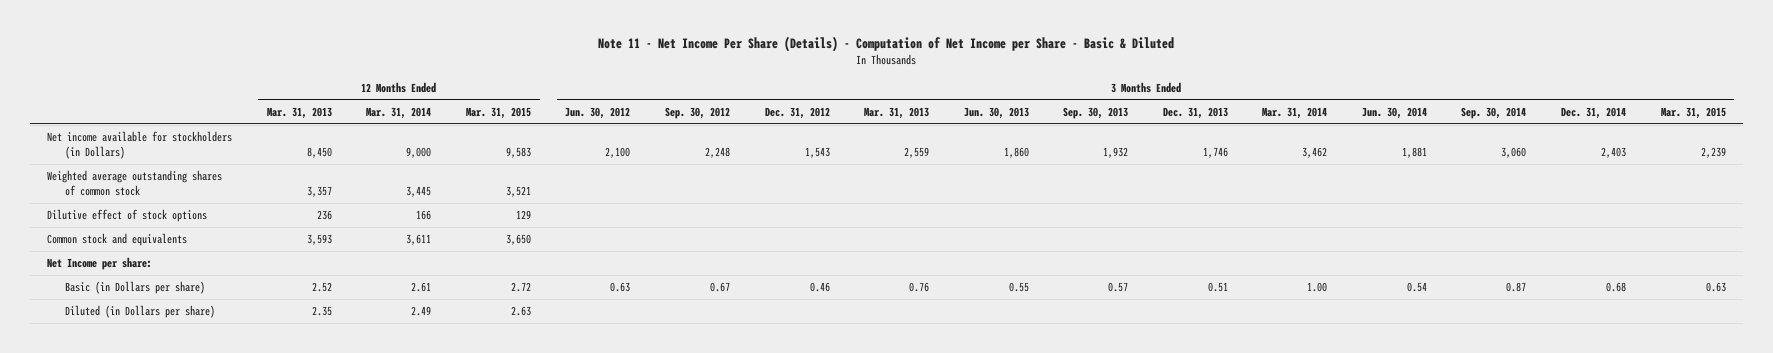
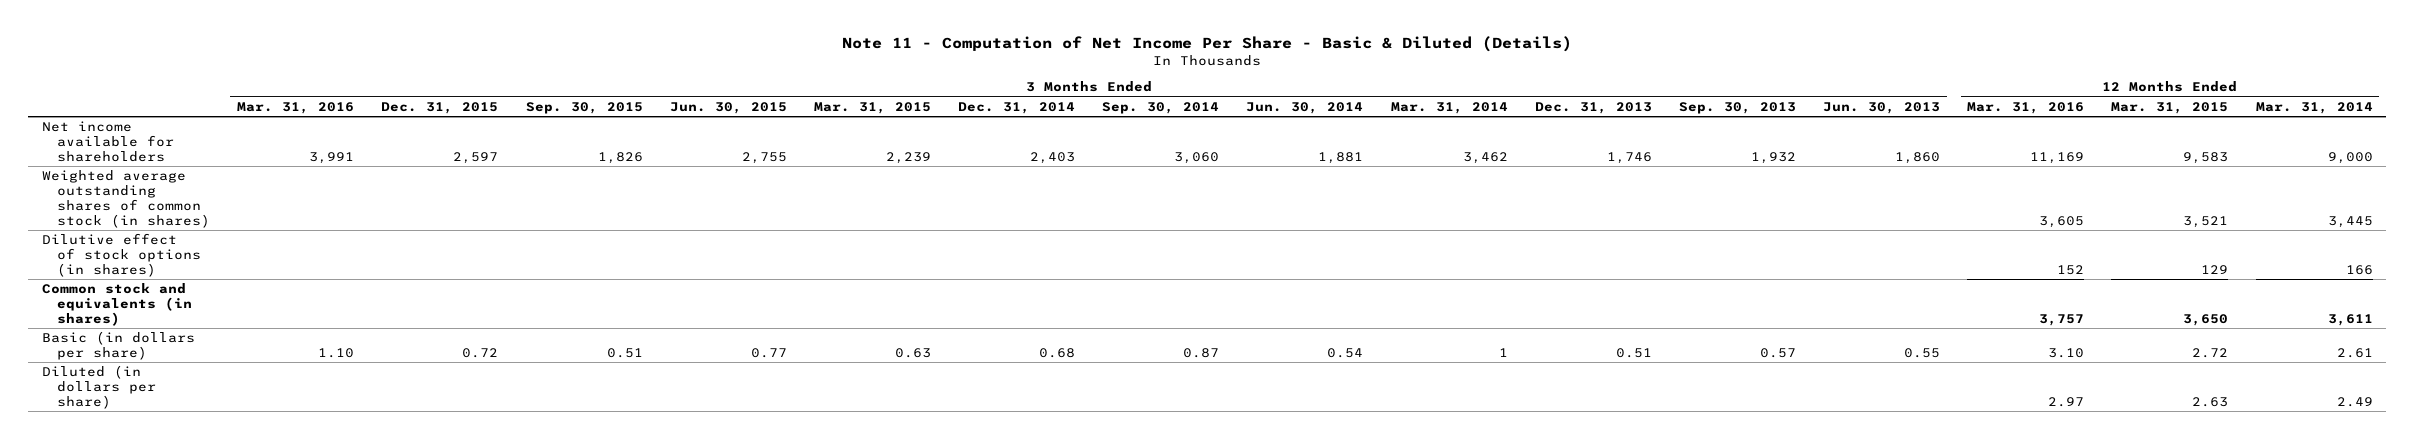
- Note 11 - Net Income Per Share (Details) - Computation of Net Income per Share - Basic & Diluted
+ Note 11 - Computation of Net Income Per Share - Basic & Diluted (Details)
- | 12 Months Ended Mar. 31, 2013 | 12 Months Ended Mar. 31, 2014 | 12 Months Ended Mar. 31, 2015 | 3 Months Ended Jun. 30, 2012 | 3 Months Ended Sep. 30, 2012 | 3 Months Ended Dec. 31, 2012 | 3 Months Ended Mar. 31, 2013 | 3 Months Ended Jun. 30, 2013 | 3 Months Ended Sep. 30, 2013 | 3 Months Ended Dec. 31, 2013 | 3 Months Ended Mar. 31, 2014 | 3 Months Ended Jun. 30, 2014 | 3 Months Ended Sep. 30, 2014 | 3 Months Ended Dec. 31, 2014 | 3 Months Ended Mar. 31, 2015
+ | 3 Months Ended Mar. 31, 2016 | 3 Months Ended Dec. 31, 2015 | 3 Months Ended Sep. 30, 2015 | 3 Months Ended Jun. 30, 2015 | 3 Months Ended Mar. 31, 2015 | 3 Months Ended Dec. 31, 2014 | 3 Months Ended Sep. 30, 2014 | 3 Months Ended Jun. 30, 2014 | 3 Months Ended Mar. 31, 2014 | 3 Months Ended Dec. 31, 2013 | 3 Months Ended Sep. 30, 2013 | 3 Months Ended Jun. 30, 2013 | 12 Months Ended Mar. 31, 2016 | 12 Months Ended Mar. 31, 2015 | 12 Months Ended Mar. 31, 2014
- Net income available for stockholders (in Dollars) | 8,450 | 9,000 | 9,583 | 2,100 | 2,248 | 1,543 | 2,559 | 1,860 | 1,932 | 1,746 | 3,462 | 1,881 | 3,060 | 2,403 | 2,239
- Weighted average outstanding shares of common stock | 3,357 | 3,445 | 3,521 | | | | | | | | | | | |
- Dilutive effect of stock options | 236 | 166 | 129 | | | | | | | | | | | |
- Common stock and equivalents | 3,593 | 3,611 | 3,650 | | | | | | | | | | | |
- Net Income per share:
- Basic (in Dollars per share) | 2.52 | 2.61 | 2.72 | 0.63 | 0.67 | 0.46 | 0.76 | 0.55 | 0.57 | 0.51 | 1.00 | 0.54 | 0.87 | 0.68 | 0.63
- Diluted (in Dollars per share) | 2.35 | 2.49 | 2.63 | | | | | | | | | | | |
+ Net income available for shareholders | 3,991 | 2,597 | 1,826 | 2,755 | 2,239 | 2,403 | 3,060 | 1,881 | 3,462 | 1,746 | 1,932 | 1,860 | 11,169 | 9,583 | 9,000
+ Weighted average outstanding shares of common stock (in shares) | | | | | | | | | | | | | 3,605 | 3,521 | 3,445
+ Dilutive effect of stock options (in shares) | | | | | | | | | | | | | 152 | 129 | 166
+ Common stock and equivalents (in shares) | | | | | | | | | | | | | 3,757 | 3,650 | 3,611
+ Basic (in dollars per share) | 1.10 | 0.72 | 0.51 | 0.77 | 0.63 | 0.68 | 0.87 | 0.54 | 1 | 0.51 | 0.57 | 0.55 | 3.10 | 2.72 | 2.61
+ Diluted (in dollars per share) | | | | | | | | | | | | | 2.97 | 2.63 | 2.49

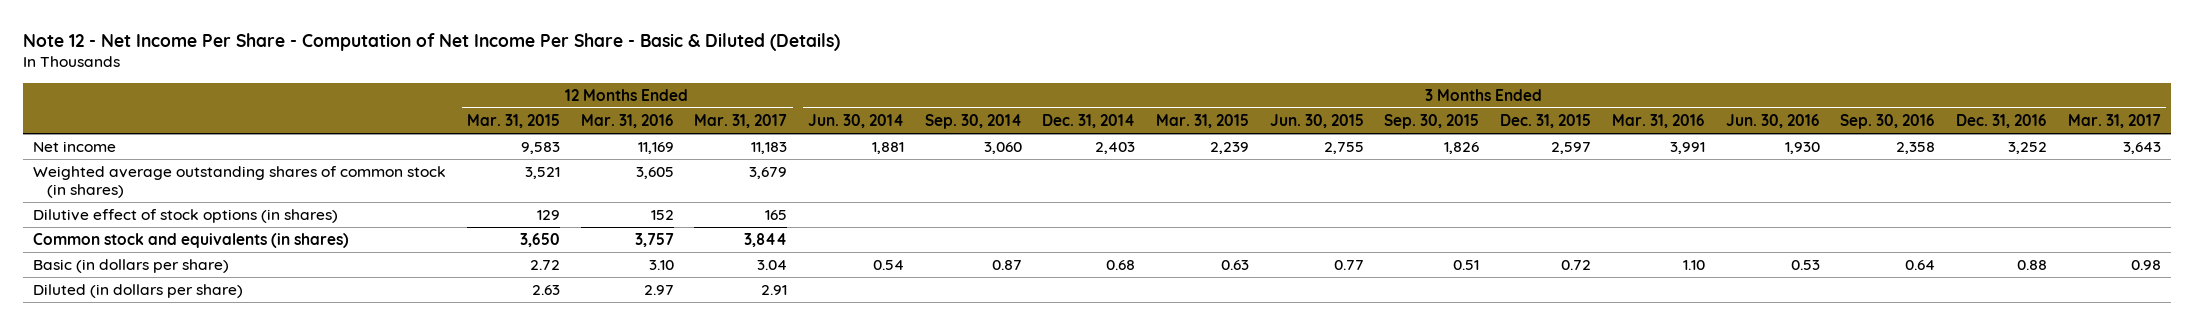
- Note 11 - Computation of Net Income Per Share - Basic & Diluted (Details)
+ Note 12 - Net Income Per Share - Computation of Net Income Per Share - Basic & Diluted (Details)
- | 3 Months Ended Mar. 31, 2016 | 3 Months Ended Dec. 31, 2015 | 3 Months Ended Sep. 30, 2015 | 3 Months Ended Jun. 30, 2015 | 3 Months Ended Mar. 31, 2015 | 3 Months Ended Dec. 31, 2014 | 3 Months Ended Sep. 30, 2014 | 3 Months Ended Jun. 30, 2014 | 3 Months Ended Mar. 31, 2014 | 3 Months Ended Dec. 31, 2013 | 3 Months Ended Sep. 30, 2013 | 3 Months Ended Jun. 30, 2013 | 12 Months Ended Mar. 31, 2016 | 12 Months Ended Mar. 31, 2015 | 12 Months Ended Mar. 31, 2014
+ | 12 Months Ended Mar. 31, 2015 | 12 Months Ended Mar. 31, 2016 | 12 Months Ended Mar. 31, 2017 | 3 Months Ended Jun. 30, 2014 | 3 Months Ended Sep. 30, 2014 | 3 Months Ended Dec. 31, 2014 | 3 Months Ended Mar. 31, 2015 | 3 Months Ended Jun. 30, 2015 | 3 Months Ended Sep. 30, 2015 | 3 Months Ended Dec. 31, 2015 | 3 Months Ended Mar. 31, 2016 | 3 Months Ended Jun. 30, 2016 | 3 Months Ended Sep. 30, 2016 | 3 Months Ended Dec. 31, 2016 | 3 Months Ended Mar. 31, 2017
- Net income available for shareholders | 3,991 | 2,597 | 1,826 | 2,755 | 2,239 | 2,403 | 3,060 | 1,881 | 3,462 | 1,746 | 1,932 | 1,860 | 11,169 | 9,583 | 9,000
+ Net income | 9,583 | 11,169 | 11,183 | 1,881 | 3,060 | 2,403 | 2,239 | 2,755 | 1,826 | 2,597 | 3,991 | 1,930 | 2,358 | 3,252 | 3,643

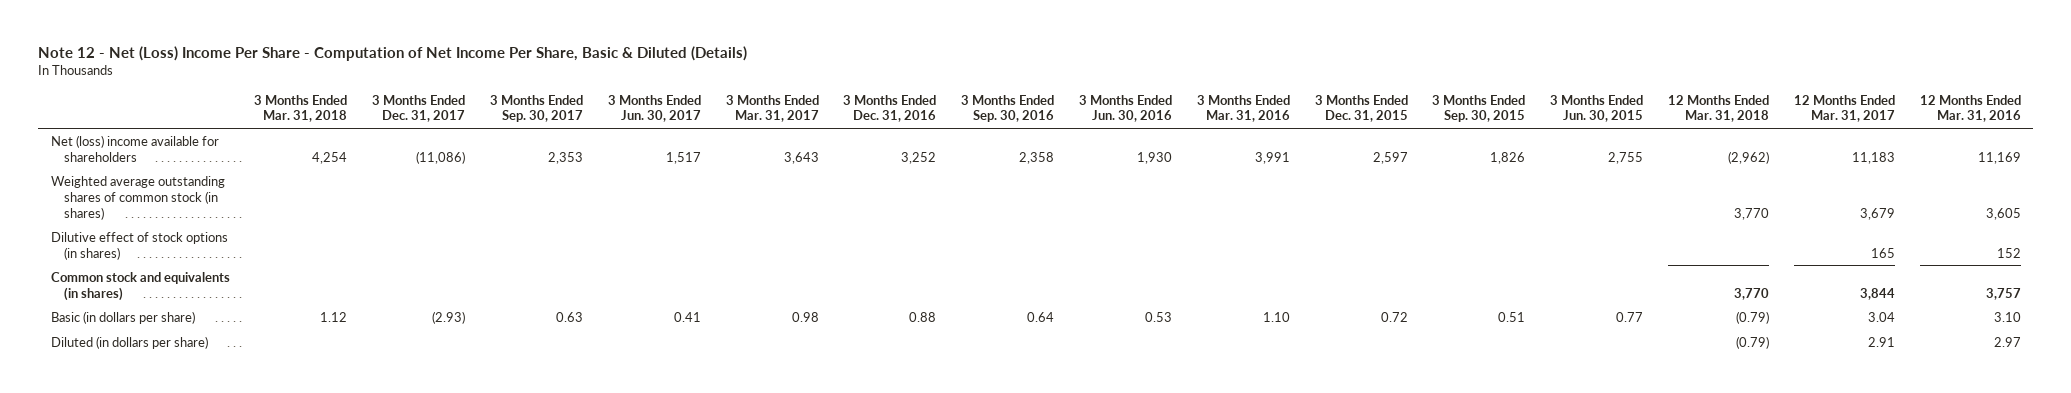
- Note 12 - Net Income Per Share - Computation of Net Income Per Share - Basic & Diluted (Details)
+ Note 12 - Net (Loss) Income Per Share - Computation of Net Income Per Share, Basic & Diluted (Details)
- | 12 Months Ended Mar. 31, 2015 | 12 Months Ended Mar. 31, 2016 | 12 Months Ended Mar. 31, 2017 | 3 Months Ended Jun. 30, 2014 | 3 Months Ended Sep. 30, 2014 | 3 Months Ended Dec. 31, 2014 | 3 Months Ended Mar. 31, 2015 | 3 Months Ended Jun. 30, 2015 | 3 Months Ended Sep. 30, 2015 | 3 Months Ended Dec. 31, 2015 | 3 Months Ended Mar. 31, 2016 | 3 Months Ended Jun. 30, 2016 | 3 Months Ended Sep. 30, 2016 | 3 Months Ended Dec. 31, 2016 | 3 Months Ended Mar. 31, 2017
+ | 3 Months Ended Mar. 31, 2018 | 3 Months Ended Dec. 31, 2017 | 3 Months Ended Sep. 30, 2017 | 3 Months Ended Jun. 30, 2017 | 3 Months Ended Mar. 31, 2017 | 3 Months Ended Dec. 31, 2016 | 3 Months Ended Sep. 30, 2016 | 3 Months Ended Jun. 30, 2016 | 3 Months Ended Mar. 31, 2016 | 3 Months Ended Dec. 31, 2015 | 3 Months Ended Sep. 30, 2015 | 3 Months Ended Jun. 30, 2015 | 12 Months Ended Mar. 31, 2018 | 12 Months Ended Mar. 31, 2017 | 12 Months Ended Mar. 31, 2016
- Net income | 9,583 | 11,169 | 11,183 | 1,881 | 3,060 | 2,403 | 2,239 | 2,755 | 1,826 | 2,597 | 3,991 | 1,930 | 2,358 | 3,252 | 3,643
+ Net (loss) income available for shareholders | 4,254 | (11,086) | 2,353 | 1,517 | 3,643 | 3,252 | 2,358 | 1,930 | 3,991 | 2,597 | 1,826 | 2,755 | (2,962) | 11,183 | 11,169

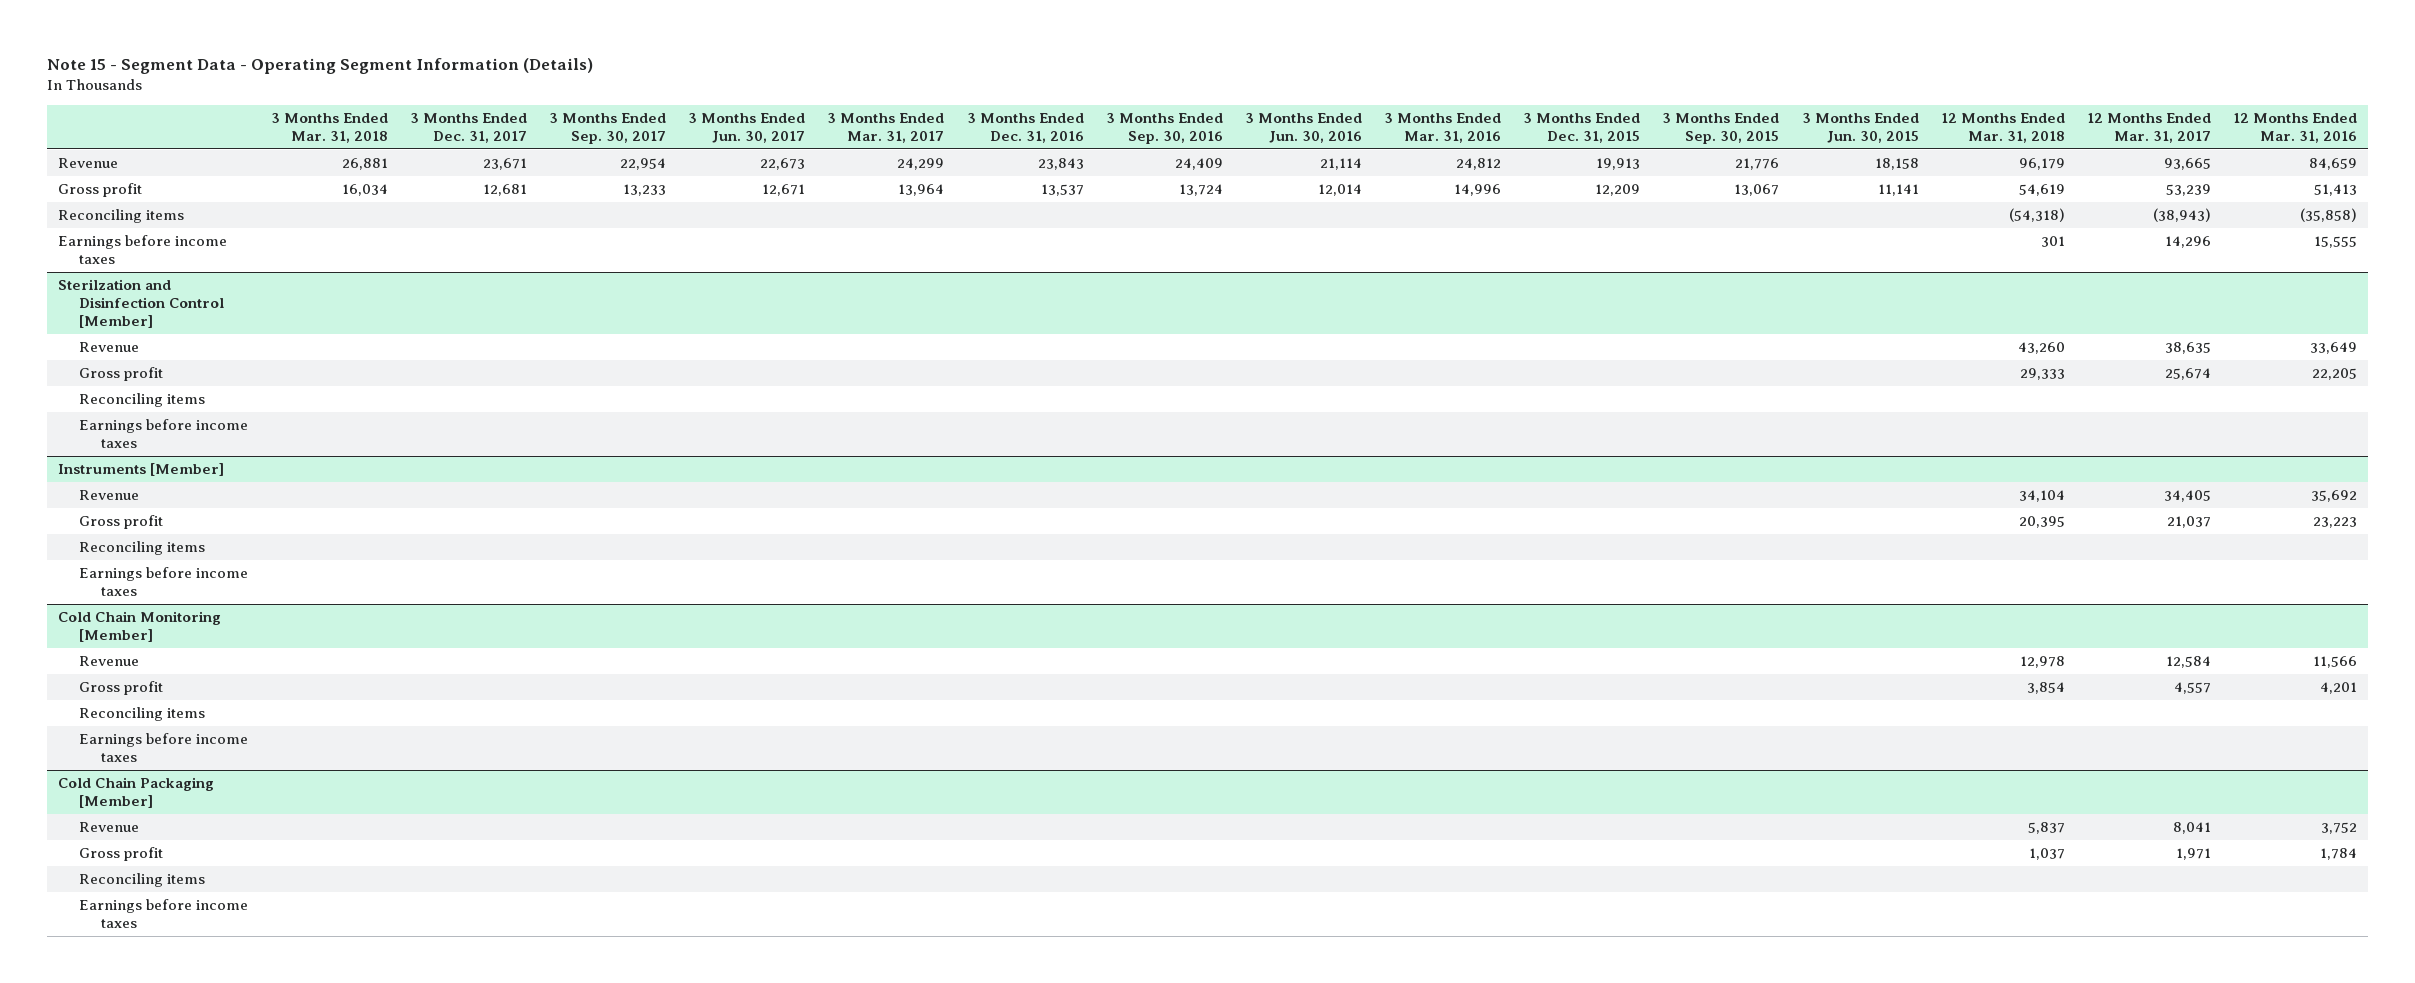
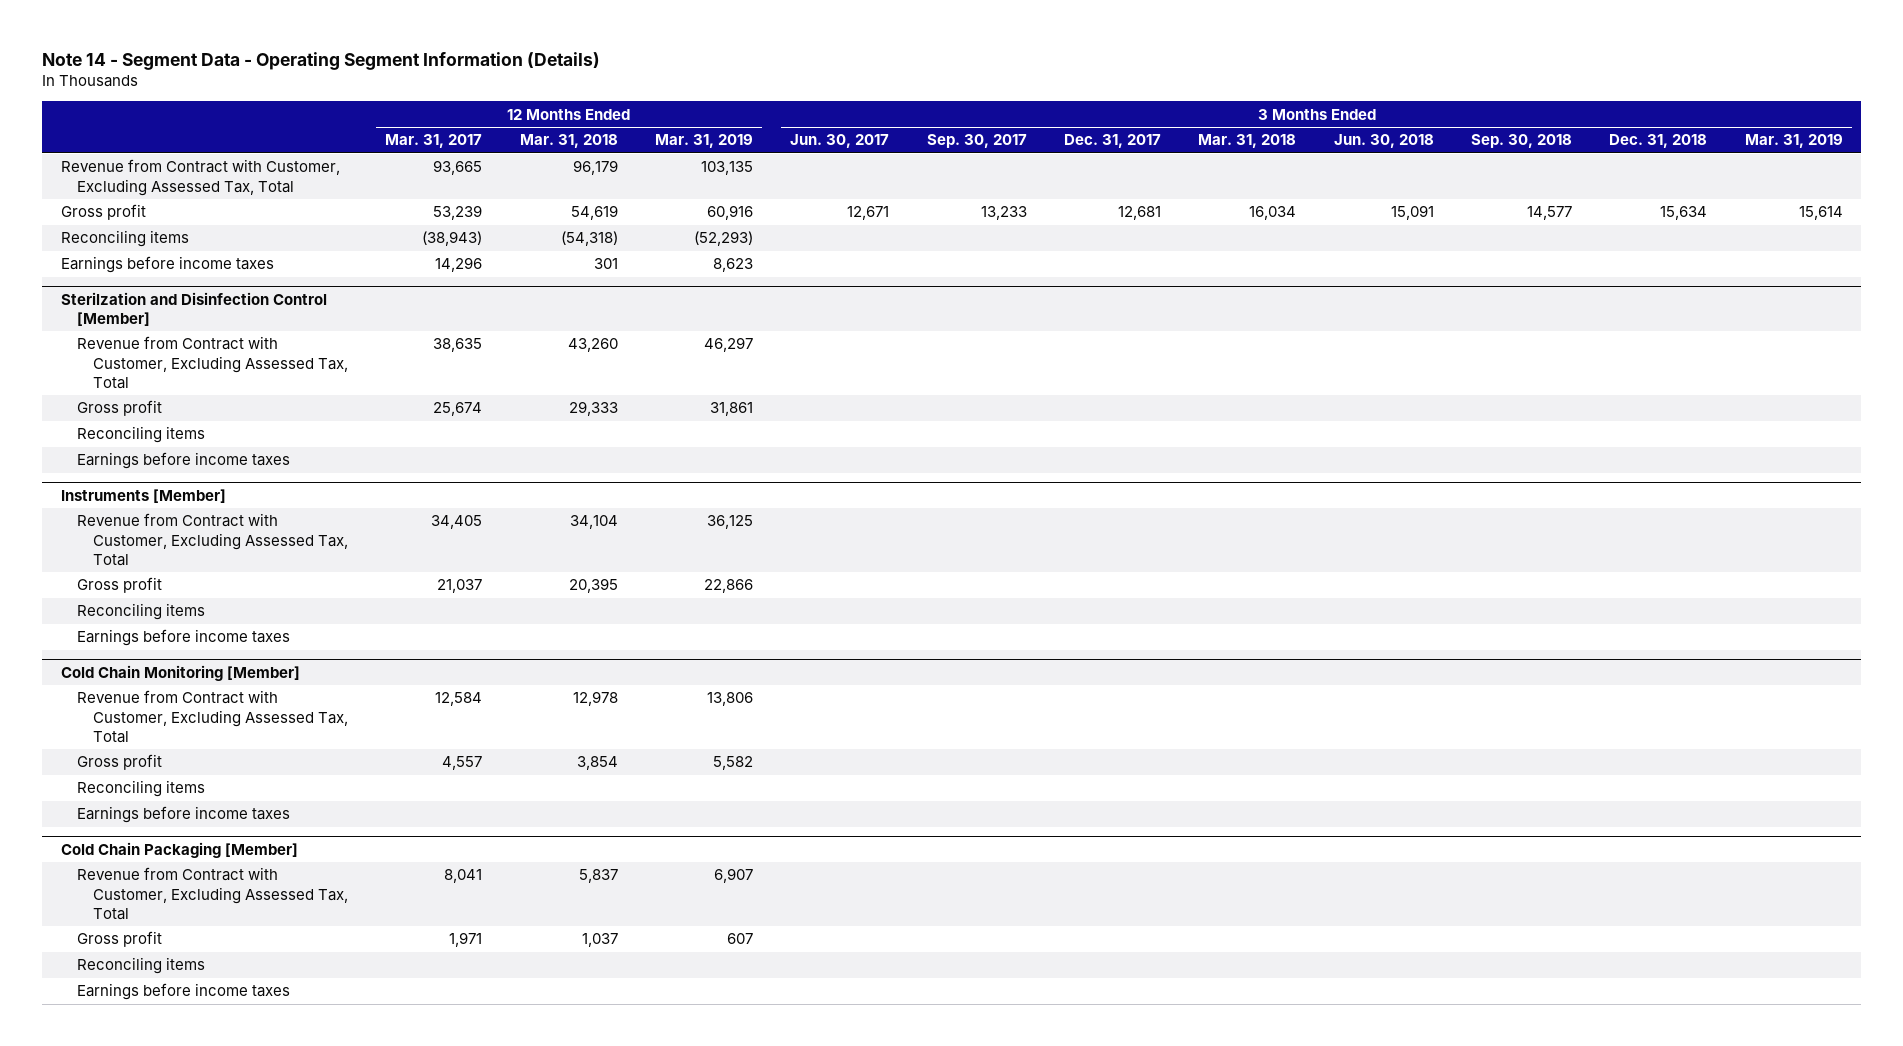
- Note 15 - Segment Data - Operating Segment Information (Details)
+ Note 14 - Segment Data - Operating Segment Information (Details)
- | 3 Months Ended Mar. 31, 2018 | 3 Months Ended Dec. 31, 2017 | 3 Months Ended Sep. 30, 2017 | 3 Months Ended Jun. 30, 2017 | 3 Months Ended Mar. 31, 2017 | 3 Months Ended Dec. 31, 2016 | 3 Months Ended Sep. 30, 2016 | 3 Months Ended Jun. 30, 2016 | 3 Months Ended Mar. 31, 2016 | 3 Months Ended Dec. 31, 2015 | 3 Months Ended Sep. 30, 2015 | 3 Months Ended Jun. 30, 2015 | 12 Months Ended Mar. 31, 2018 | 12 Months Ended Mar. 31, 2017 | 12 Months Ended Mar. 31, 2016
+ | 12 Months Ended Mar. 31, 2017 | 12 Months Ended Mar. 31, 2018 | 12 Months Ended Mar. 31, 2019 | 3 Months Ended Jun. 30, 2017 | 3 Months Ended Sep. 30, 2017 | 3 Months Ended Dec. 31, 2017 | 3 Months Ended Mar. 31, 2018 | 3 Months Ended Jun. 30, 2018 | 3 Months Ended Sep. 30, 2018 | 3 Months Ended Dec. 31, 2018 | 3 Months Ended Mar. 31, 2019
- Revenue | 26,881 | 23,671 | 22,954 | 22,673 | 24,299 | 23,843 | 24,409 | 21,114 | 24,812 | 19,913 | 21,776 | 18,158 | 96,179 | 93,665 | 84,659
+ Revenue from Contract with Customer, Excluding Assessed Tax, Total | 93,665 | 96,179 | 103,135 | | | | | | | |
@ Sterilzation and Disinfection Control [Member]
- Revenue | | | | | | | | | | | | | 43,260 | 38,635 | 33,649
+ Revenue from Contract with Customer, Excluding Assessed Tax, Total | 38,635 | 43,260 | 46,297 | | | | | | | |
@ Instruments [Member]
- Revenue | | | | | | | | | | | | | 34,104 | 34,405 | 35,692
+ Revenue from Contract with Customer, Excluding Assessed Tax, Total | 34,405 | 34,104 | 36,125 | | | | | | | |
@ Cold Chain Monitoring [Member]
- Revenue | | | | | | | | | | | | | 12,978 | 12,584 | 11,566
+ Revenue from Contract with Customer, Excluding Assessed Tax, Total | 12,584 | 12,978 | 13,806 | | | | | | | |
@ Cold Chain Packaging [Member]
- Revenue | | | | | | | | | | | | | 5,837 | 8,041 | 3,752
+ Revenue from Contract with Customer, Excluding Assessed Tax, Total | 8,041 | 5,837 | 6,907 | | | | | | | |

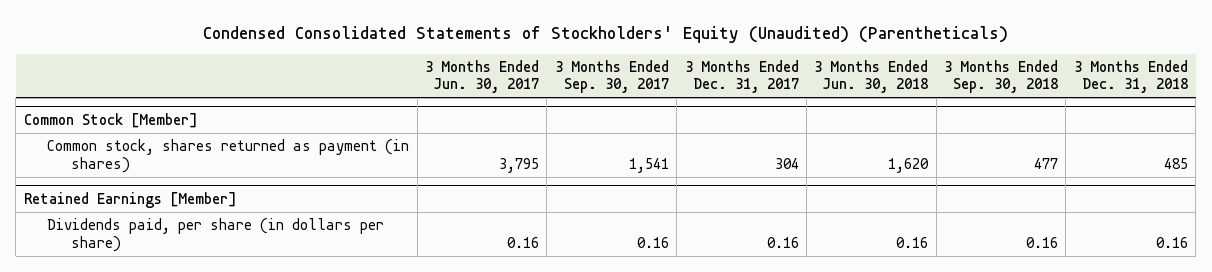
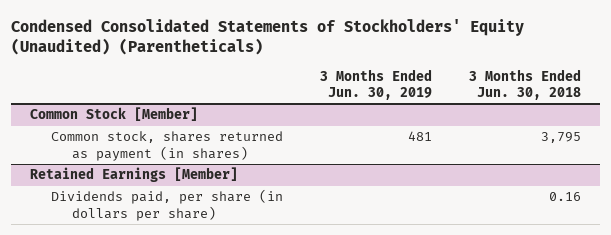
- | 3 Months Ended Jun. 30, 2017 | 3 Months Ended Sep. 30, 2017 | 3 Months Ended Dec. 31, 2017 | 3 Months Ended Jun. 30, 2018 | 3 Months Ended Sep. 30, 2018 | 3 Months Ended Dec. 31, 2018
+ | 3 Months Ended Jun. 30, 2019 | 3 Months Ended Jun. 30, 2018
@ Common Stock [Member]
- Common stock, shares returned as payment (in shares) | 3,795 | 1,541 | 304 | 1,620 | 477 | 485
+ Common stock, shares returned as payment (in shares) | 481 | 3,795

